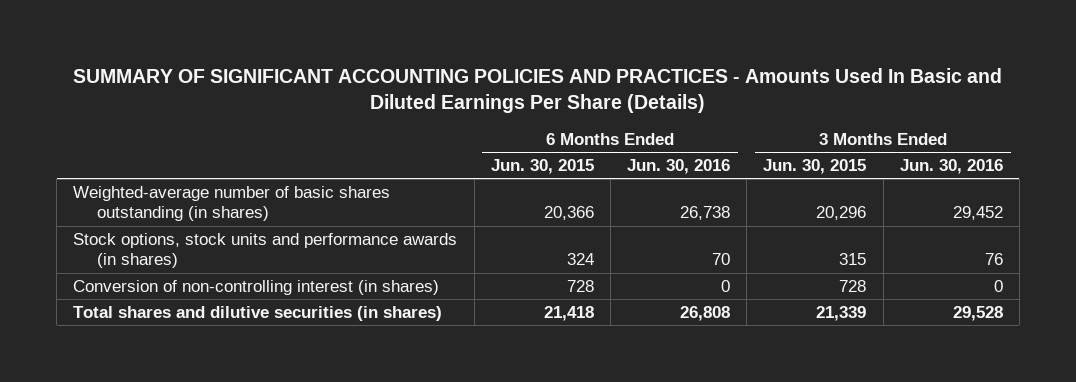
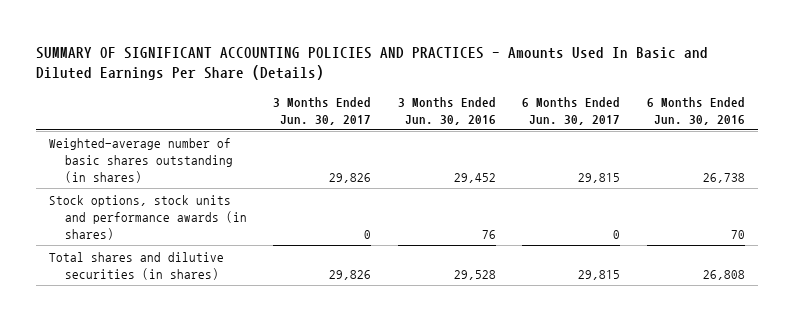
- | 6 Months Ended Jun. 30, 2015 | 6 Months Ended Jun. 30, 2016 | 3 Months Ended Jun. 30, 2015 | 3 Months Ended Jun. 30, 2016
+ | 3 Months Ended Jun. 30, 2017 | 3 Months Ended Jun. 30, 2016 | 6 Months Ended Jun. 30, 2017 | 6 Months Ended Jun. 30, 2016
- Conversion of non-controlling interest (in shares) | 728 | 0 | 728 | 0

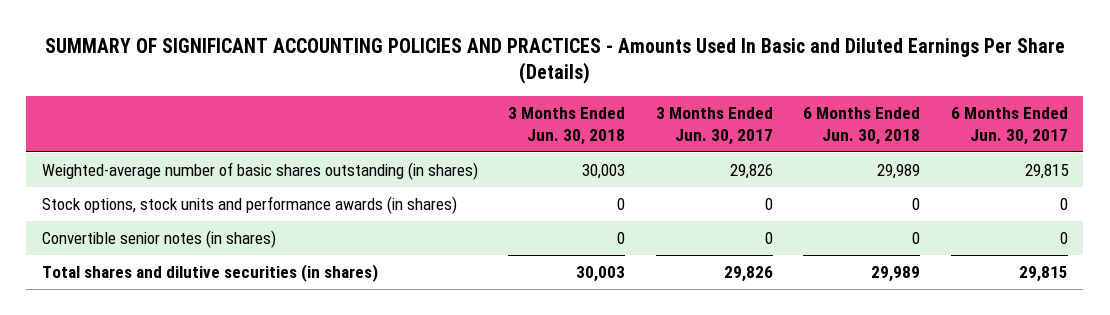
- | 3 Months Ended Jun. 30, 2017 | 3 Months Ended Jun. 30, 2016 | 6 Months Ended Jun. 30, 2017 | 6 Months Ended Jun. 30, 2016
+ | 3 Months Ended Jun. 30, 2018 | 3 Months Ended Jun. 30, 2017 | 6 Months Ended Jun. 30, 2018 | 6 Months Ended Jun. 30, 2017
+ Convertible senior notes (in shares) | 0 | 0 | 0 | 0

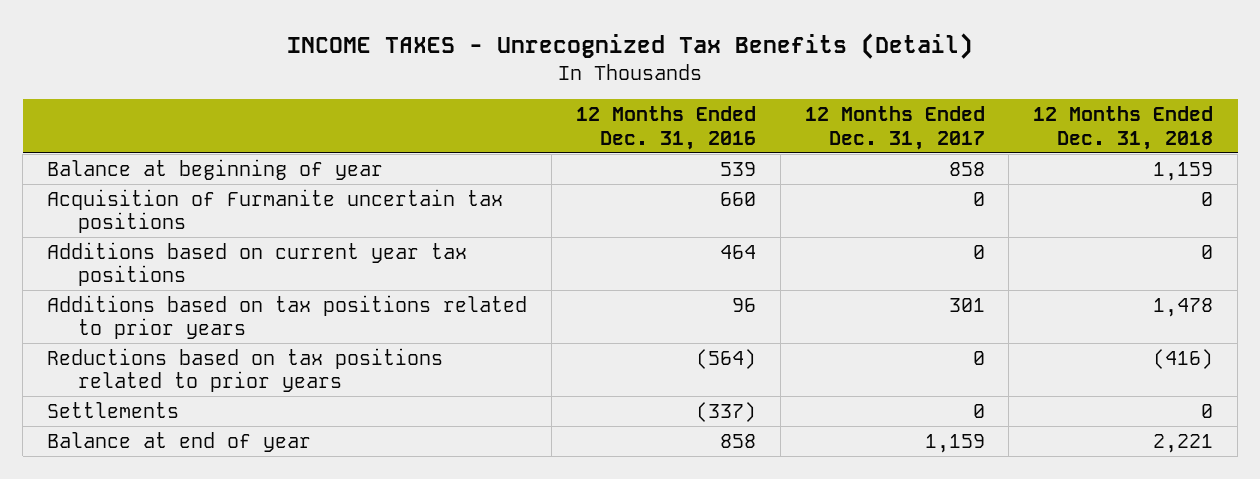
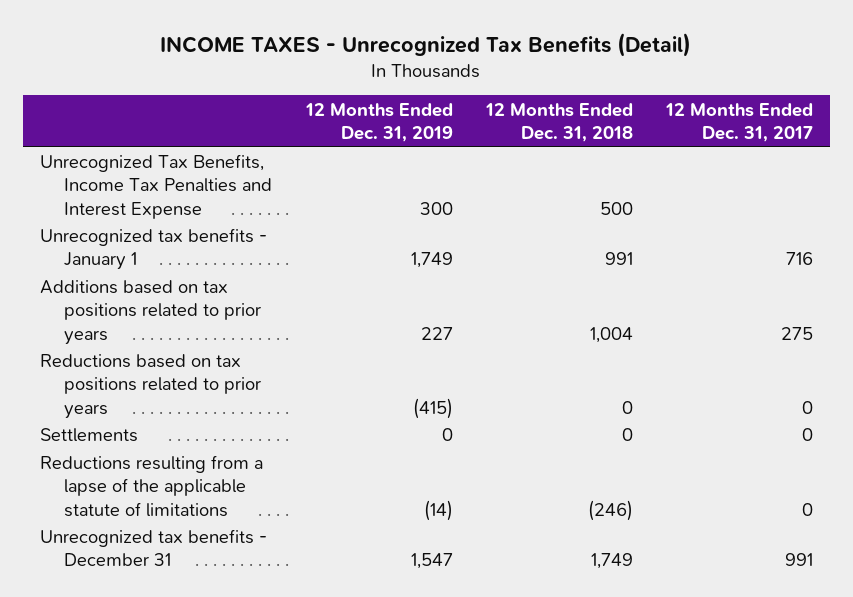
- | 12 Months Ended Dec. 31, 2016 | 12 Months Ended Dec. 31, 2017 | 12 Months Ended Dec. 31, 2018
+ | 12 Months Ended Dec. 31, 2019 | 12 Months Ended Dec. 31, 2018 | 12 Months Ended Dec. 31, 2017
- Balance at beginning of year | 539 | 858 | 1,159
- Acquisition of Furmanite uncertain tax positions | 660 | 0 | 0
- Additions based on current year tax positions | 464 | 0 | 0
- Additions based on tax positions related to prior years | 96 | 301 | 1,478
- Reductions based on tax positions related to prior years | (564) | 0 | (416)
+ Unrecognized Tax Benefits, Income Tax Penalties and Interest Expense | 300 | 500 |
+ Unrecognized tax benefits - January 1 | 1,749 | 991 | 716
+ Additions based on tax positions related to prior years | 227 | 1,004 | 275
+ Reductions based on tax positions related to prior years | (415) | 0 | 0
- Balance at end of year | 858 | 1,159 | 2,221
+ Reductions resulting from a lapse of the applicable statute of limitations | (14) | (246) | 0
+ Unrecognized tax benefits - December 31 | 1,547 | 1,749 | 991

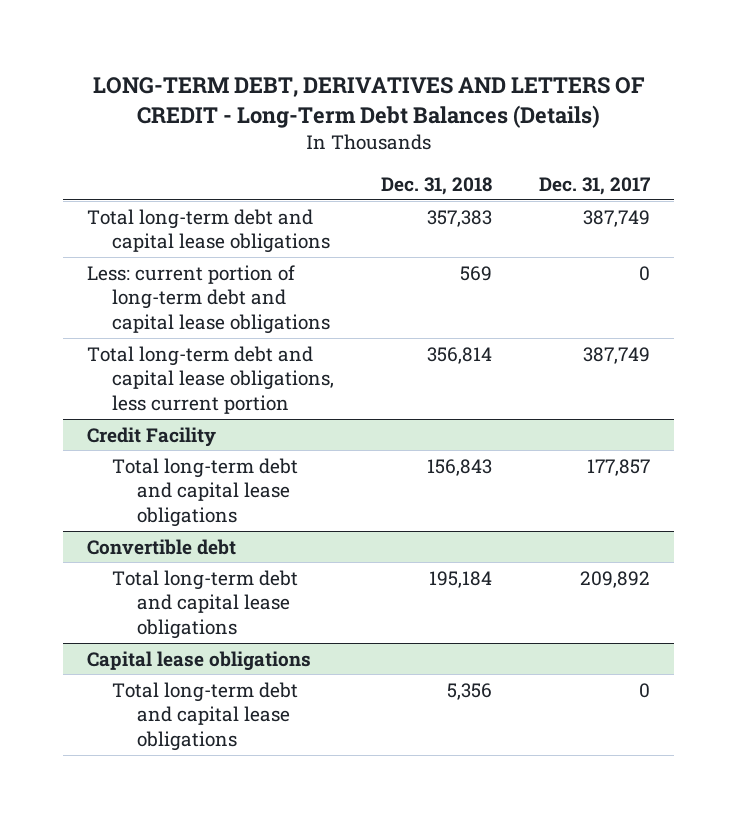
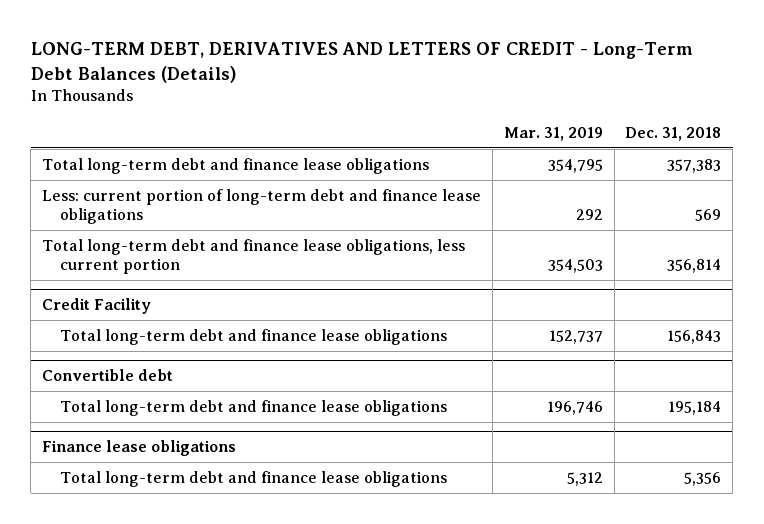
- | Dec. 31, 2018 | Dec. 31, 2017
+ | Mar. 31, 2019 | Dec. 31, 2018
- Total long-term debt and capital lease obligations | 357,383 | 387,749
- Less: current portion of long-term debt and capital lease obligations | 569 | 0
- Total long-term debt and capital lease obligations, less current portion | 356,814 | 387,749
+ Total long-term debt and finance lease obligations | 354,795 | 357,383
+ Less: current portion of long-term debt and finance lease obligations | 292 | 569
+ Total long-term debt and finance lease obligations, less current portion | 354,503 | 356,814
@ Credit Facility
- Total long-term debt and capital lease obligations | 156,843 | 177,857
+ Total long-term debt and finance lease obligations | 152,737 | 156,843
@ Convertible debt
- Total long-term debt and capital lease obligations | 195,184 | 209,892
- Capital lease obligations
- Total long-term debt and capital lease obligations | 5,356 | 0
@ Convertible debt
+ Total long-term debt and finance lease obligations | 196,746 | 195,184
+ Finance lease obligations
+ Total long-term debt and finance lease obligations | 5,312 | 5,356

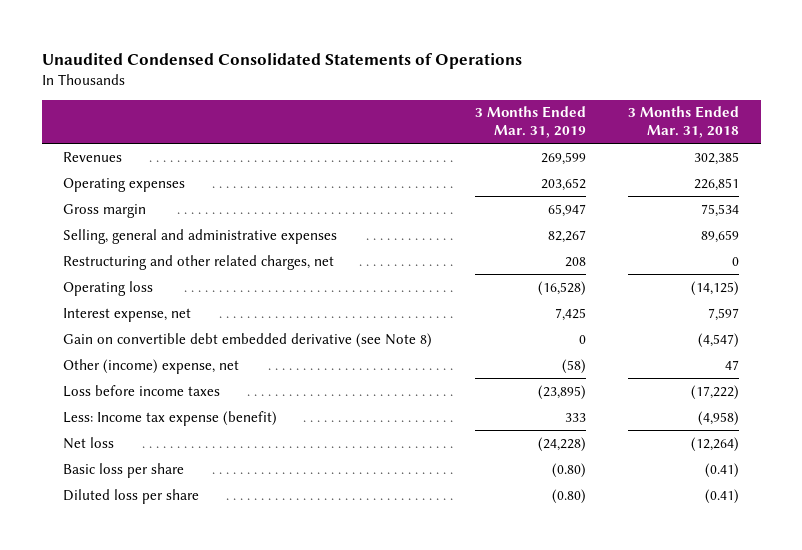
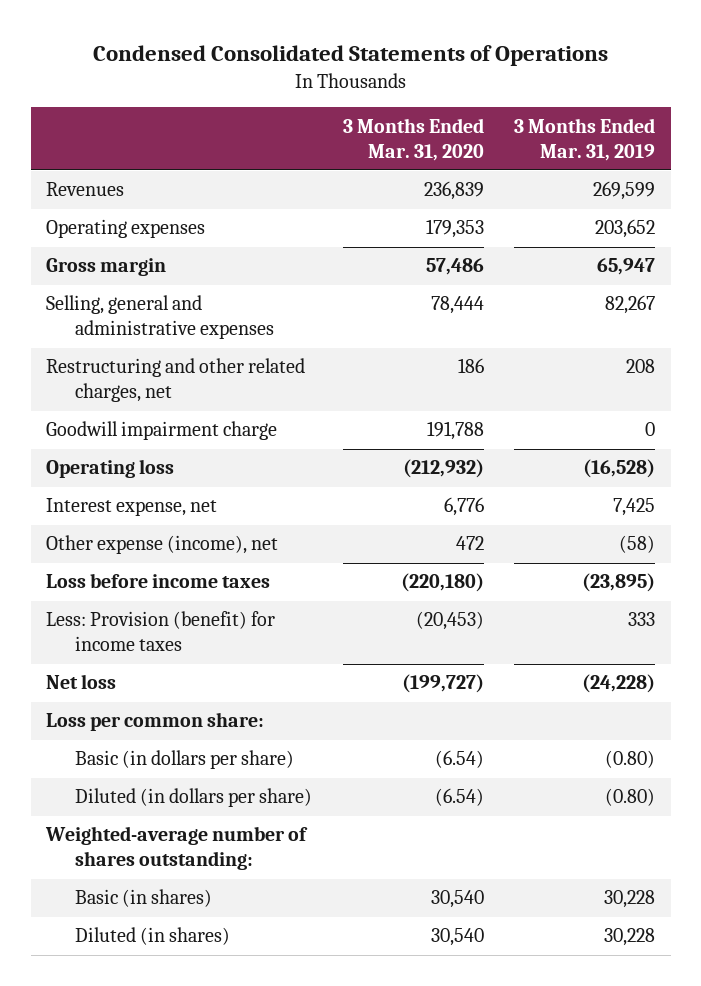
- Unaudited Condensed Consolidated Statements of Operations
+ Condensed Consolidated Statements of Operations
- | 3 Months Ended Mar. 31, 2019 | 3 Months Ended Mar. 31, 2018
+ | 3 Months Ended Mar. 31, 2020 | 3 Months Ended Mar. 31, 2019
+ Goodwill impairment charge | 191,788 | 0
- Gain on convertible debt embedded derivative (see Note 8) | 0 | (4,547)
- Other (income) expense, net | (58) | 47
+ Other expense (income), net | 472 | (58)
- Less: Income tax expense (benefit) | 333 | (4,958)
+ Less: Provision (benefit) for income taxes | (20,453) | 333
- Basic loss per share | (0.80) | (0.41)
- Diluted loss per share | (0.80) | (0.41)
+ Loss per common share:
+ Basic (in dollars per share) | (6.54) | (0.80)
+ Diluted (in dollars per share) | (6.54) | (0.80)
+ Weighted-average number of shares outstanding:
+ Basic (in shares) | 30,540 | 30,228
+ Diluted (in shares) | 30,540 | 30,228

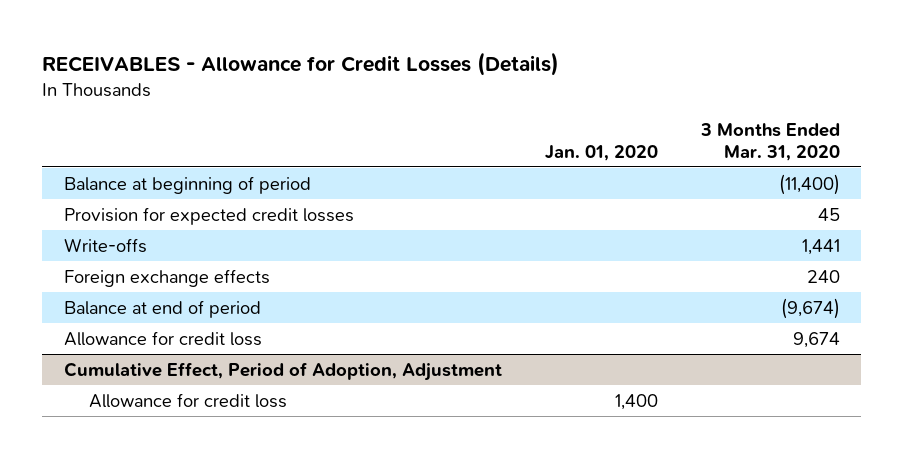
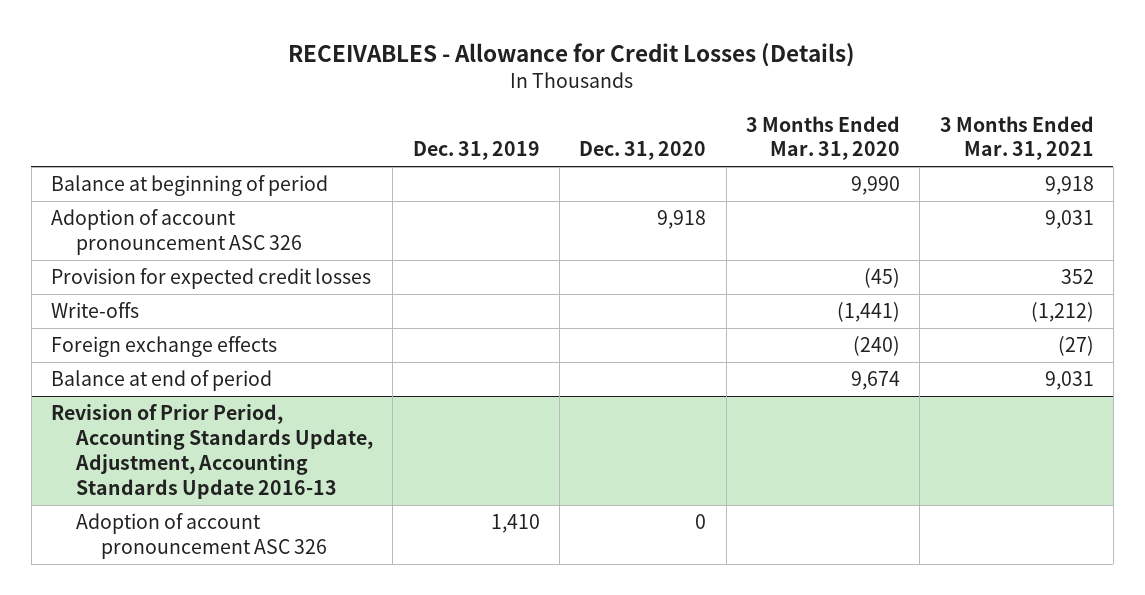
- | Jan. 01, 2020 | 3 Months Ended Mar. 31, 2020
+ | Dec. 31, 2019 | Dec. 31, 2020 | 3 Months Ended Mar. 31, 2020 | 3 Months Ended Mar. 31, 2021
- Balance at beginning of period | | (11,400)
- Provision for expected credit losses | | 45
- Write-offs | | 1,441
- Foreign exchange effects | | 240
- Balance at end of period | | (9,674)
- Allowance for credit loss | | 9,674
- Cumulative Effect, Period of Adoption, Adjustment
- Allowance for credit loss | 1,400 |
+ Balance at beginning of period | | | 9,990 | 9,918
+ Adoption of account pronouncement ASC 326 | | 9,918 | | 9,031
+ Provision for expected credit losses | | | (45) | 352
+ Write-offs | | | (1,441) | (1,212)
+ Foreign exchange effects | | | (240) | (27)
+ Balance at end of period | | | 9,674 | 9,031
+ Revision of Prior Period, Accounting Standards Update, Adjustment, Accounting Standards Update 2016-13
+ Adoption of account pronouncement ASC 326 | 1,410 | 0 | |

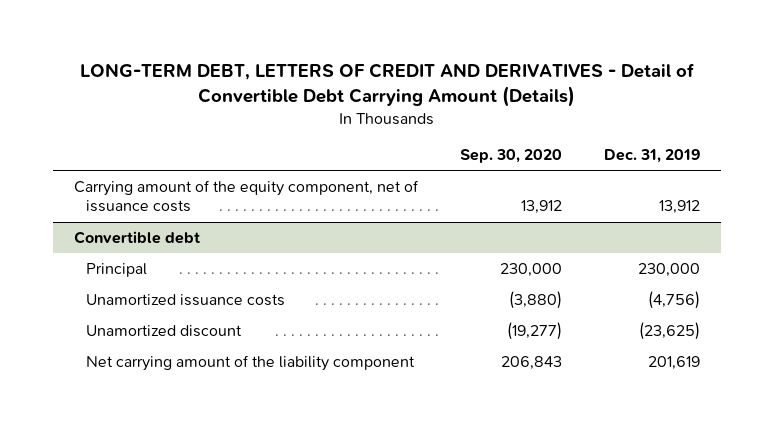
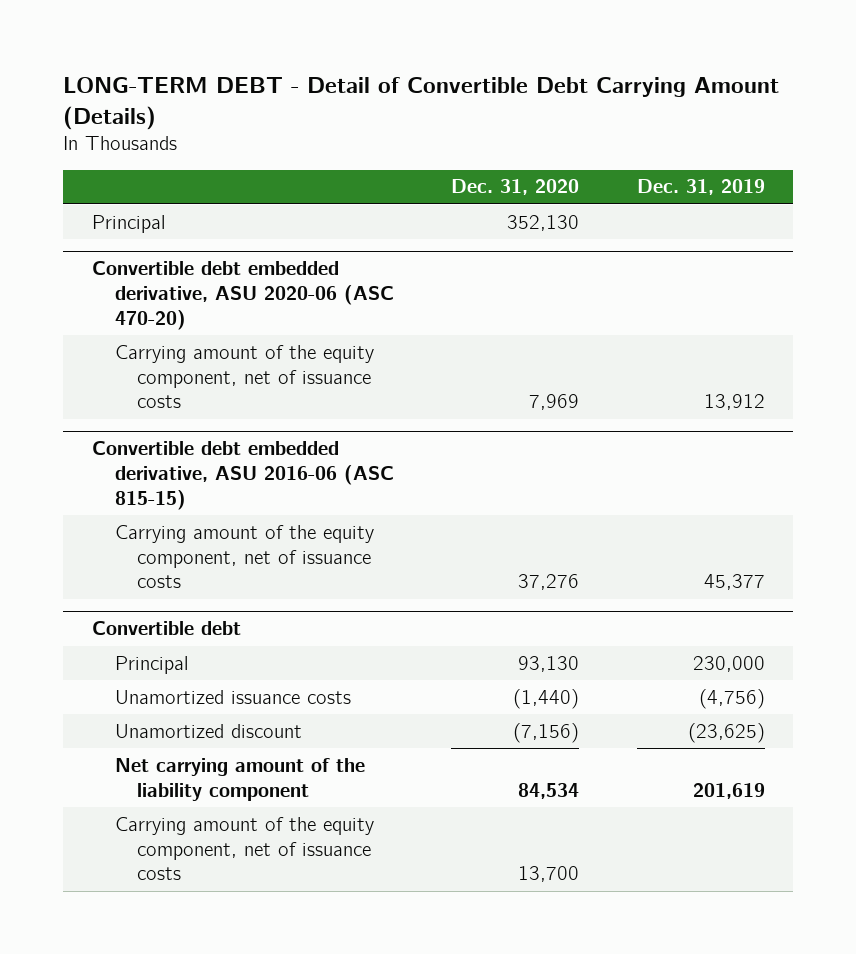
- LONG-TERM DEBT, LETTERS OF CREDIT AND DERIVATIVES - Detail of Convertible Debt Carrying Amount (Details)
+ LONG-TERM DEBT - Detail of Convertible Debt Carrying Amount (Details)
- | Sep. 30, 2020 | Dec. 31, 2019
+ | Dec. 31, 2020 | Dec. 31, 2019
+ Principal | 352,130 |
+ Convertible debt embedded derivative, ASU 2020-06 (ASC 470-20)
+ Convertible debt embedded derivative, ASU 2016-06 (ASC 815-15)
+ Carrying amount of the equity component, net of issuance costs | 37,276 | 45,377
@ Convertible debt
+ Carrying amount of the equity component, net of issuance costs | 13,700 |

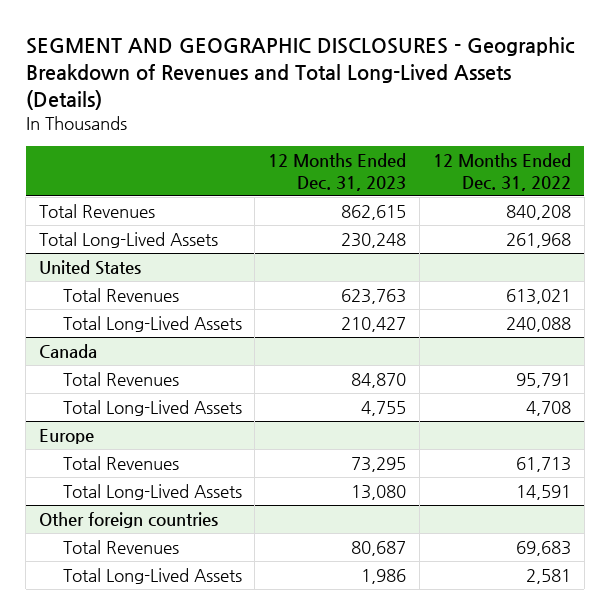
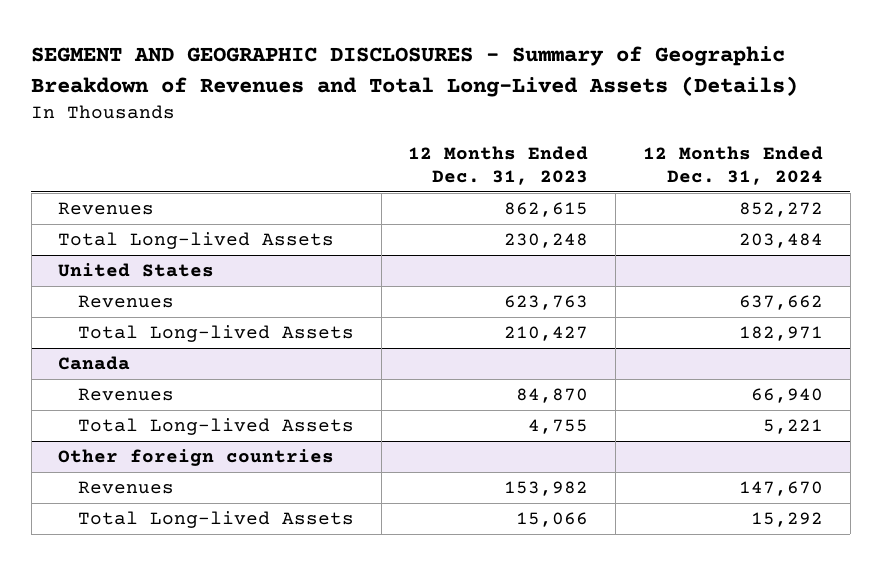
- SEGMENT AND GEOGRAPHIC DISCLOSURES - Geographic Breakdown of Revenues and Total Long-Lived Assets (Details)
+ SEGMENT AND GEOGRAPHIC DISCLOSURES - Summary of Geographic Breakdown of Revenues and Total Long-Lived Assets (Details)
- | 12 Months Ended Dec. 31, 2023 | 12 Months Ended Dec. 31, 2022
+ | 12 Months Ended Dec. 31, 2023 | 12 Months Ended Dec. 31, 2024
- Total Revenues | 862,615 | 840,208
- Total Long-Lived Assets | 230,248 | 261,968
+ Revenues | 862,615 | 852,272
+ Total Long-lived Assets | 230,248 | 203,484
@ United States
- Total Revenues | 623,763 | 613,021
- Total Long-Lived Assets | 210,427 | 240,088
+ Revenues | 623,763 | 637,662
+ Total Long-lived Assets | 210,427 | 182,971
@ Canada
- Total Revenues | 84,870 | 95,791
- Total Long-Lived Assets | 4,755 | 4,708
- Europe
- Total Revenues | 73,295 | 61,713
- Total Long-Lived Assets | 13,080 | 14,591
@ Canada
+ Revenues | 84,870 | 66,940
+ Total Long-lived Assets | 4,755 | 5,221
@ Other foreign countries
- Total Revenues | 80,687 | 69,683
- Total Long-Lived Assets | 1,986 | 2,581
+ Revenues | 153,982 | 147,670
+ Total Long-lived Assets | 15,066 | 15,292

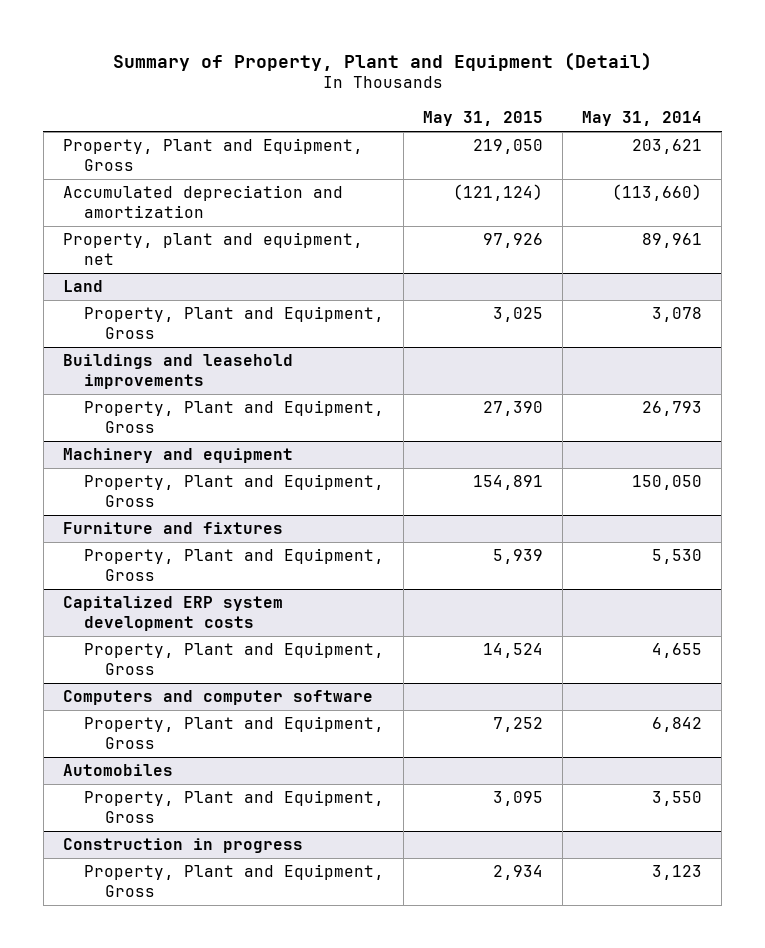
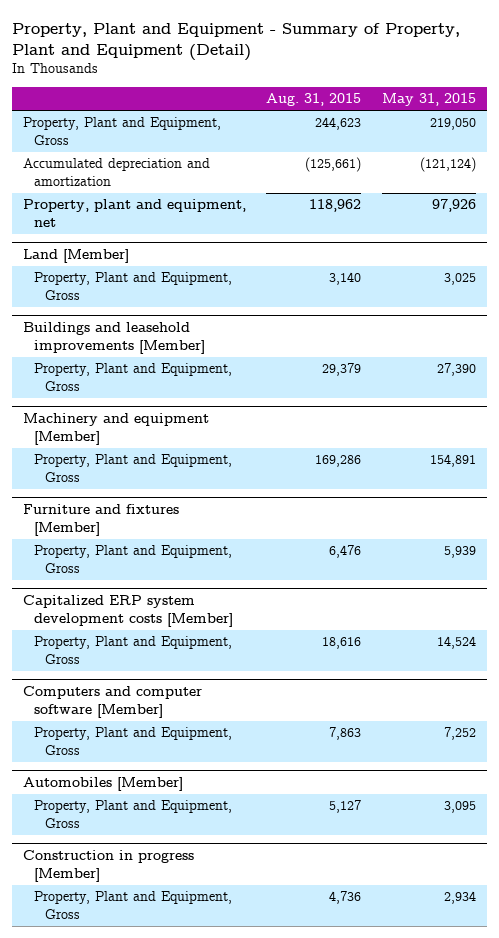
- Summary of Property, Plant and Equipment (Detail)
+ Property, Plant and Equipment - Summary of Property, Plant and Equipment (Detail)
- | May 31, 2015 | May 31, 2014
+ | Aug. 31, 2015 | May 31, 2015
- Land
+ Land [Member]
- Buildings and leasehold improvements
+ Buildings and leasehold improvements [Member]
- Machinery and equipment
+ Machinery and equipment [Member]
- Furniture and fixtures
+ Furniture and fixtures [Member]
- Capitalized ERP system development costs
+ Capitalized ERP system development costs [Member]
- Computers and computer software
+ Computers and computer software [Member]
- Automobiles
+ Automobiles [Member]
- Construction in progress
+ Construction in progress [Member]

